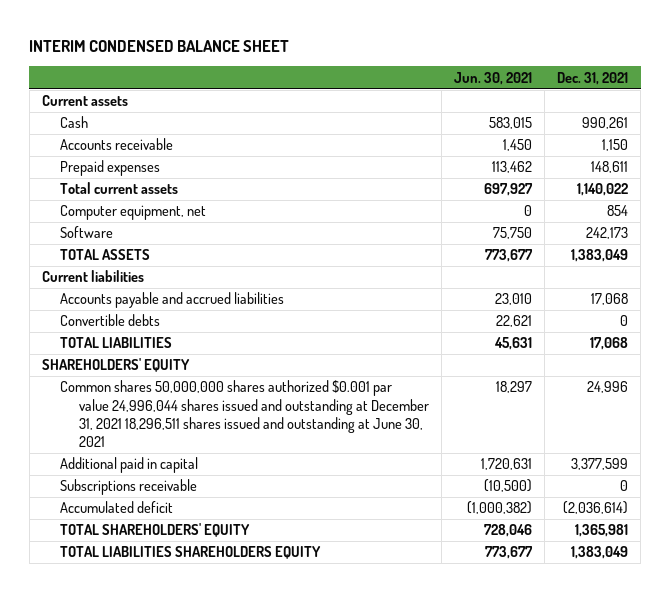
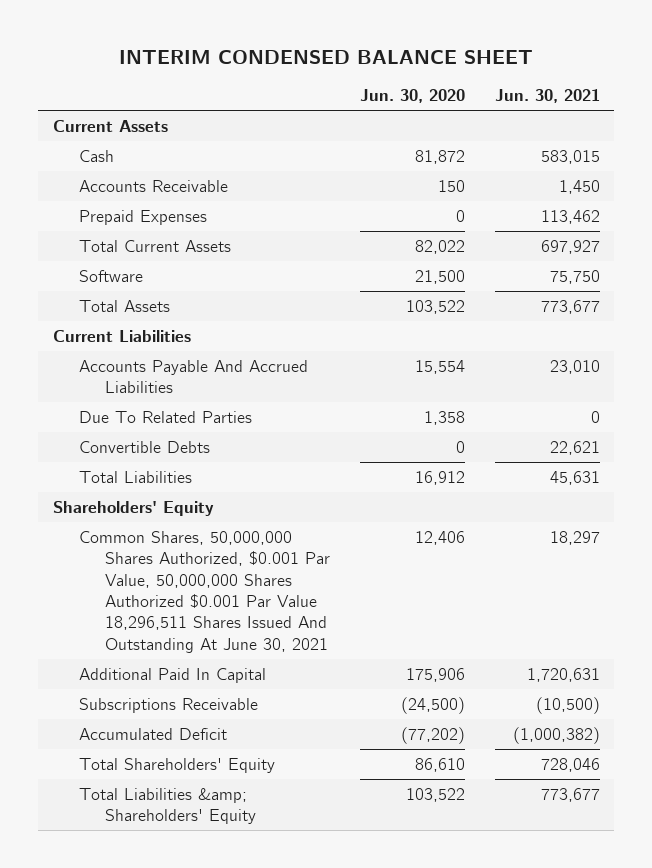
- | Jun. 30, 2021 | Dec. 31, 2021
+ | Jun. 30, 2020 | Jun. 30, 2021
- Current assets
+ Current Assets
- Accounts receivable | 1,450 | 1,150
- Prepaid expenses | 113,462 | 148,611
- Total current assets | 697,927 | 1,140,022
- Computer equipment, net | 0 | 854
+ Accounts Receivable | 150 | 1,450
+ Prepaid Expenses | 0 | 113,462
+ Total Current Assets | 82,022 | 697,927
- TOTAL ASSETS | 773,677 | 1,383,049
- Current liabilities
- Accounts payable and accrued liabilities | 23,010 | 17,068
- Convertible debts | 22,621 | 0
- TOTAL LIABILITIES | 45,631 | 17,068
- SHAREHOLDERS' EQUITY
- Common shares 50,000,000 shares authorized $0.001 par value 24,996,044 shares issued and outstanding at December 31, 2021 18,296,511 shares issued and outstanding at June 30, 2021 | 18,297 | 24,996
- Additional paid in capital | 1,720,631 | 3,377,599
- Subscriptions receivable | (10,500) | 0
- Accumulated deficit | (1,000,382) | (2,036,614)
- TOTAL SHAREHOLDERS' EQUITY | 728,046 | 1,365,981
- TOTAL LIABILITIES SHAREHOLDERS EQUITY | 773,677 | 1,383,049
+ Total Assets | 103,522 | 773,677
+ Current Liabilities
+ Accounts Payable And Accrued Liabilities | 15,554 | 23,010
+ Due To Related Parties | 1,358 | 0
+ Convertible Debts | 0 | 22,621
+ Total Liabilities | 16,912 | 45,631
+ Shareholders' Equity
+ Common Shares, 50,000,000 Shares Authorized, $0.001 Par Value, 50,000,000 Shares Authorized $0.001 Par Value 18,296,511 Shares Issued And Outstanding At June 30, 2021 | 12,406 | 18,297
+ Additional Paid In Capital | 175,906 | 1,720,631
+ Subscriptions Receivable | (24,500) | (10,500)
+ Accumulated Deficit | (77,202) | (1,000,382)
+ Total Shareholders' Equity | 86,610 | 728,046
+ Total Liabilities &amp; Shareholders' Equity | 103,522 | 773,677

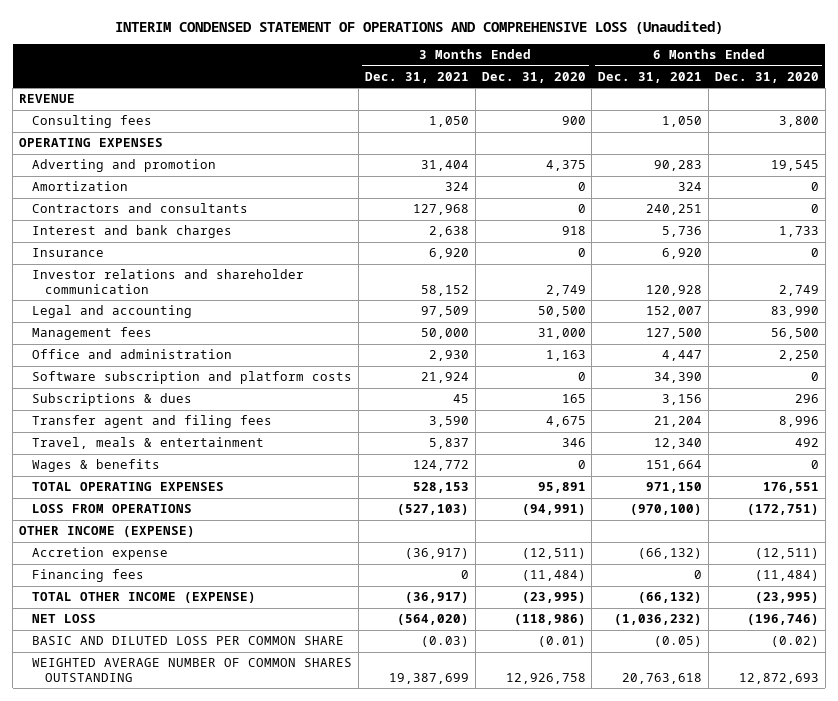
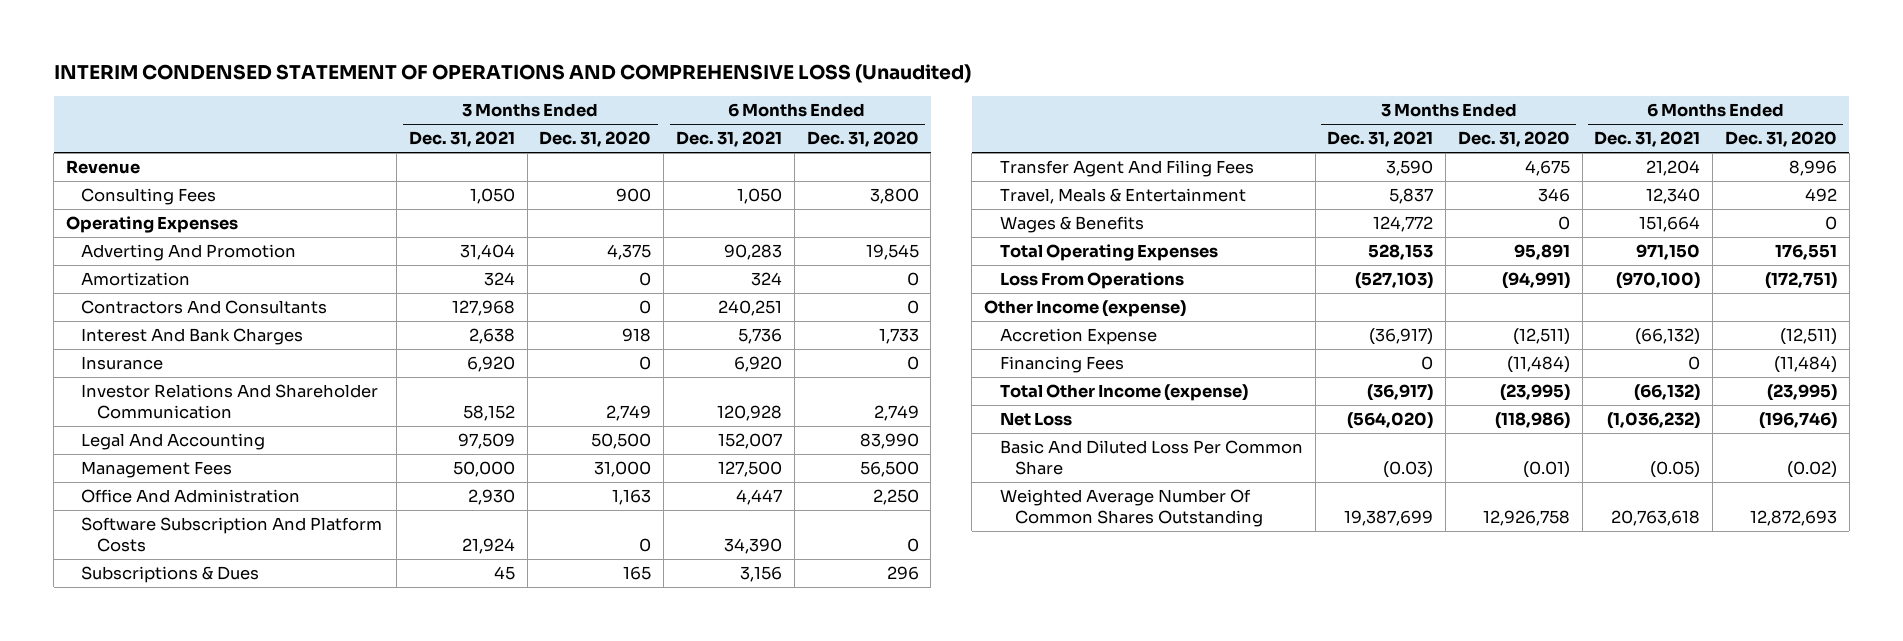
- REVENUE
- Consulting fees | 1,050 | 900 | 1,050 | 3,800
- OPERATING EXPENSES
- Adverting and promotion | 31,404 | 4,375 | 90,283 | 19,545
+ Revenue
+ Consulting Fees | 1,050 | 900 | 1,050 | 3,800
+ Operating Expenses
+ Adverting And Promotion | 31,404 | 4,375 | 90,283 | 19,545
- Contractors and consultants | 127,968 | 0 | 240,251 | 0
- Interest and bank charges | 2,638 | 918 | 5,736 | 1,733
+ Contractors And Consultants | 127,968 | 0 | 240,251 | 0
+ Interest And Bank Charges | 2,638 | 918 | 5,736 | 1,733
- Investor relations and shareholder communication | 58,152 | 2,749 | 120,928 | 2,749
- Legal and accounting | 97,509 | 50,500 | 152,007 | 83,990
- Management fees | 50,000 | 31,000 | 127,500 | 56,500
- Office and administration | 2,930 | 1,163 | 4,447 | 2,250
- Software subscription and platform costs | 21,924 | 0 | 34,390 | 0
- Subscriptions & dues | 45 | 165 | 3,156 | 296
- Transfer agent and filing fees | 3,590 | 4,675 | 21,204 | 8,996
- Travel, meals & entertainment | 5,837 | 346 | 12,340 | 492
- Wages & benefits | 124,772 | 0 | 151,664 | 0
- TOTAL OPERATING EXPENSES | 528,153 | 95,891 | 971,150 | 176,551
- LOSS FROM OPERATIONS | (527,103) | (94,991) | (970,100) | (172,751)
- OTHER INCOME (EXPENSE)
- Accretion expense | (36,917) | (12,511) | (66,132) | (12,511)
- Financing fees | 0 | (11,484) | 0 | (11,484)
- TOTAL OTHER INCOME (EXPENSE) | (36,917) | (23,995) | (66,132) | (23,995)
- NET LOSS | (564,020) | (118,986) | (1,036,232) | (196,746)
- BASIC AND DILUTED LOSS PER COMMON SHARE | (0.03) | (0.01) | (0.05) | (0.02)
- WEIGHTED AVERAGE NUMBER OF COMMON SHARES OUTSTANDING | 19,387,699 | 12,926,758 | 20,763,618 | 12,872,693
+ Investor Relations And Shareholder Communication | 58,152 | 2,749 | 120,928 | 2,749
+ Legal And Accounting | 97,509 | 50,500 | 152,007 | 83,990
+ Management Fees | 50,000 | 31,000 | 127,500 | 56,500
+ Office And Administration | 2,930 | 1,163 | 4,447 | 2,250
+ Software Subscription And Platform Costs | 21,924 | 0 | 34,390 | 0
+ Subscriptions & Dues | 45 | 165 | 3,156 | 296
+ Transfer Agent And Filing Fees | 3,590 | 4,675 | 21,204 | 8,996
+ Travel, Meals & Entertainment | 5,837 | 346 | 12,340 | 492
+ Wages & Benefits | 124,772 | 0 | 151,664 | 0
+ Total Operating Expenses | 528,153 | 95,891 | 971,150 | 176,551
+ Loss From Operations | (527,103) | (94,991) | (970,100) | (172,751)
+ Other Income (expense)
+ Accretion Expense | (36,917) | (12,511) | (66,132) | (12,511)
+ Financing Fees | 0 | (11,484) | 0 | (11,484)
+ Total Other Income (expense) | (36,917) | (23,995) | (66,132) | (23,995)
+ Net Loss | (564,020) | (118,986) | (1,036,232) | (196,746)
+ Basic And Diluted Loss Per Common Share | (0.03) | (0.01) | (0.05) | (0.02)
+ Weighted Average Number Of Common Shares Outstanding | 19,387,699 | 12,926,758 | 20,763,618 | 12,872,693

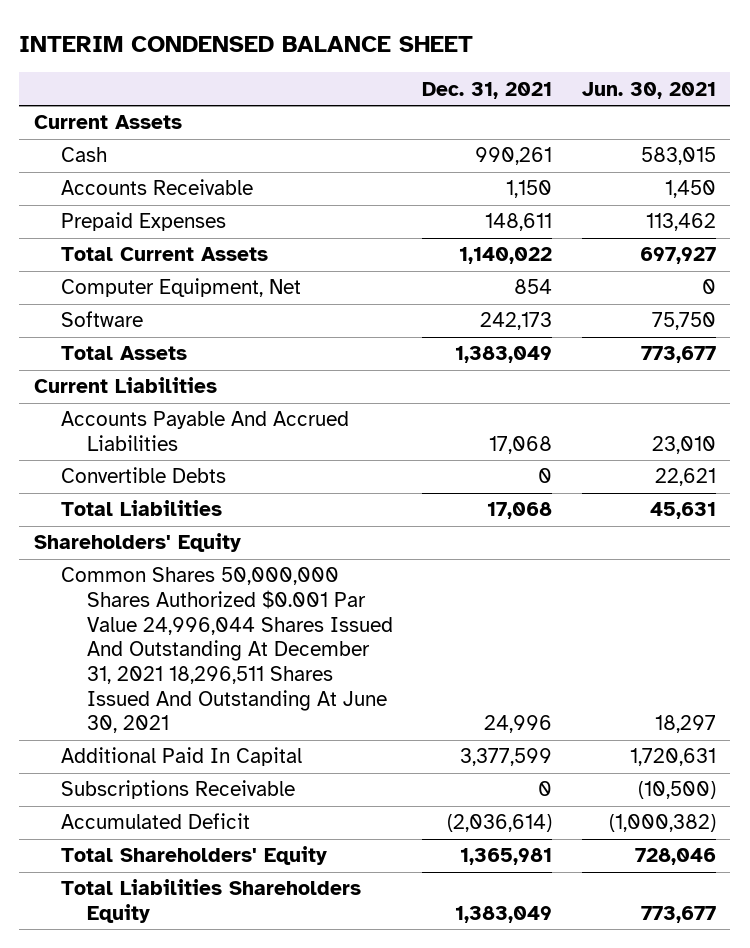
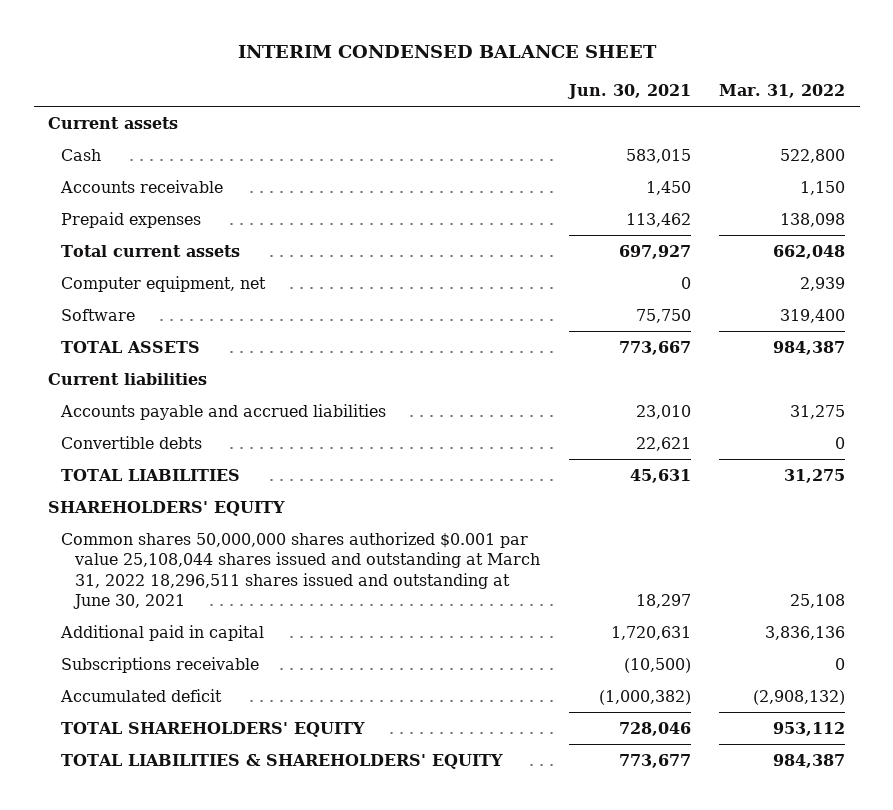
- | Dec. 31, 2021 | Jun. 30, 2021
+ | Jun. 30, 2021 | Mar. 31, 2022
- Current Assets
+ Current assets
- Accounts Receivable | 1,150 | 1,450
- Prepaid Expenses | 148,611 | 113,462
- Total Current Assets | 1,140,022 | 697,927
- Computer Equipment, Net | 854 | 0
+ Accounts receivable | 1,450 | 1,150
+ Prepaid expenses | 113,462 | 138,098
+ Total current assets | 697,927 | 662,048
+ Computer equipment, net | 0 | 2,939
- Total Assets | 1,383,049 | 773,677
- Current Liabilities
- Accounts Payable And Accrued Liabilities | 17,068 | 23,010
- Convertible Debts | 0 | 22,621
- Total Liabilities | 17,068 | 45,631
- Shareholders' Equity
- Common Shares 50,000,000 Shares Authorized $0.001 Par Value 24,996,044 Shares Issued And Outstanding At December 31, 2021 18,296,511 Shares Issued And Outstanding At June 30, 2021 | 24,996 | 18,297
- Additional Paid In Capital | 3,377,599 | 1,720,631
- Subscriptions Receivable | 0 | (10,500)
- Accumulated Deficit | (2,036,614) | (1,000,382)
- Total Shareholders' Equity | 1,365,981 | 728,046
- Total Liabilities Shareholders Equity | 1,383,049 | 773,677
+ TOTAL ASSETS | 773,667 | 984,387
+ Current liabilities
+ Accounts payable and accrued liabilities | 23,010 | 31,275
+ Convertible debts | 22,621 | 0
+ TOTAL LIABILITIES | 45,631 | 31,275
+ SHAREHOLDERS' EQUITY
+ Common shares 50,000,000 shares authorized $0.001 par value 25,108,044 shares issued and outstanding at March 31, 2022 18,296,511 shares issued and outstanding at June 30, 2021 | 18,297 | 25,108
+ Additional paid in capital | 1,720,631 | 3,836,136
+ Subscriptions receivable | (10,500) | 0
+ Accumulated deficit | (1,000,382) | (2,908,132)
+ TOTAL SHAREHOLDERS' EQUITY | 728,046 | 953,112
+ TOTAL LIABILITIES & SHAREHOLDERS' EQUITY | 773,677 | 984,387

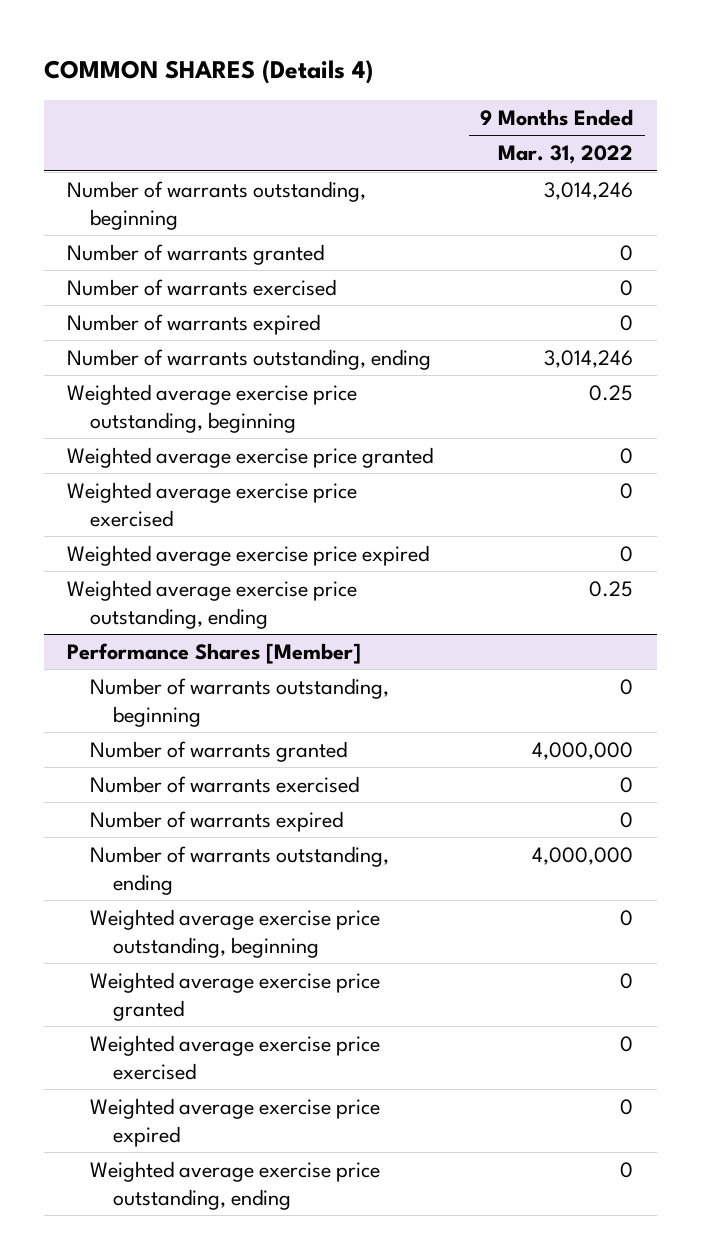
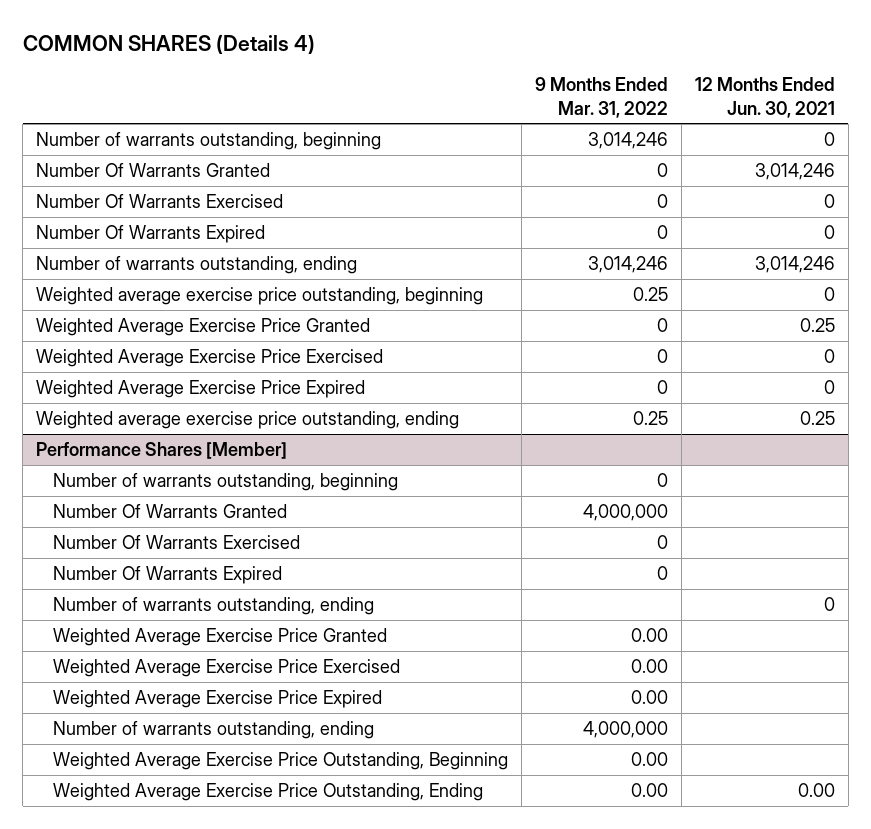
- | 9 Months Ended Mar. 31, 2022
+ | 9 Months Ended Mar. 31, 2022 | 12 Months Ended Jun. 30, 2021
- Number of warrants granted | 0
- Number of warrants exercised | 0
- Number of warrants expired | 0
+ Number Of Warrants Granted | 0 | 3,014,246
+ Number Of Warrants Exercised | 0 | 0
+ Number Of Warrants Expired | 0 | 0
- Weighted average exercise price granted | 0
- Weighted average exercise price exercised | 0
- Weighted average exercise price expired | 0
+ Weighted Average Exercise Price Granted | 0 | 0.25
+ Weighted Average Exercise Price Exercised | 0 | 0
+ Weighted Average Exercise Price Expired | 0 | 0
@ Performance Shares [Member]
- Number of warrants granted | 4,000,000
- Number of warrants exercised | 0
- Number of warrants expired | 0
+ Number Of Warrants Granted | 4,000,000 |
+ Number Of Warrants Exercised | 0 |
+ Number Of Warrants Expired | 0 |
+ Number of warrants outstanding, ending | | 0
+ Weighted Average Exercise Price Granted | 0.00 |
+ Weighted Average Exercise Price Exercised | 0.00 |
+ Weighted Average Exercise Price Expired | 0.00 |
- Weighted average exercise price outstanding, beginning | 0
- Weighted average exercise price granted | 0
- Weighted average exercise price exercised | 0
- Weighted average exercise price expired | 0
- Weighted average exercise price outstanding, ending | 0
+ Weighted Average Exercise Price Outstanding, Beginning | 0.00 |
+ Weighted Average Exercise Price Outstanding, Ending | 0.00 | 0.00

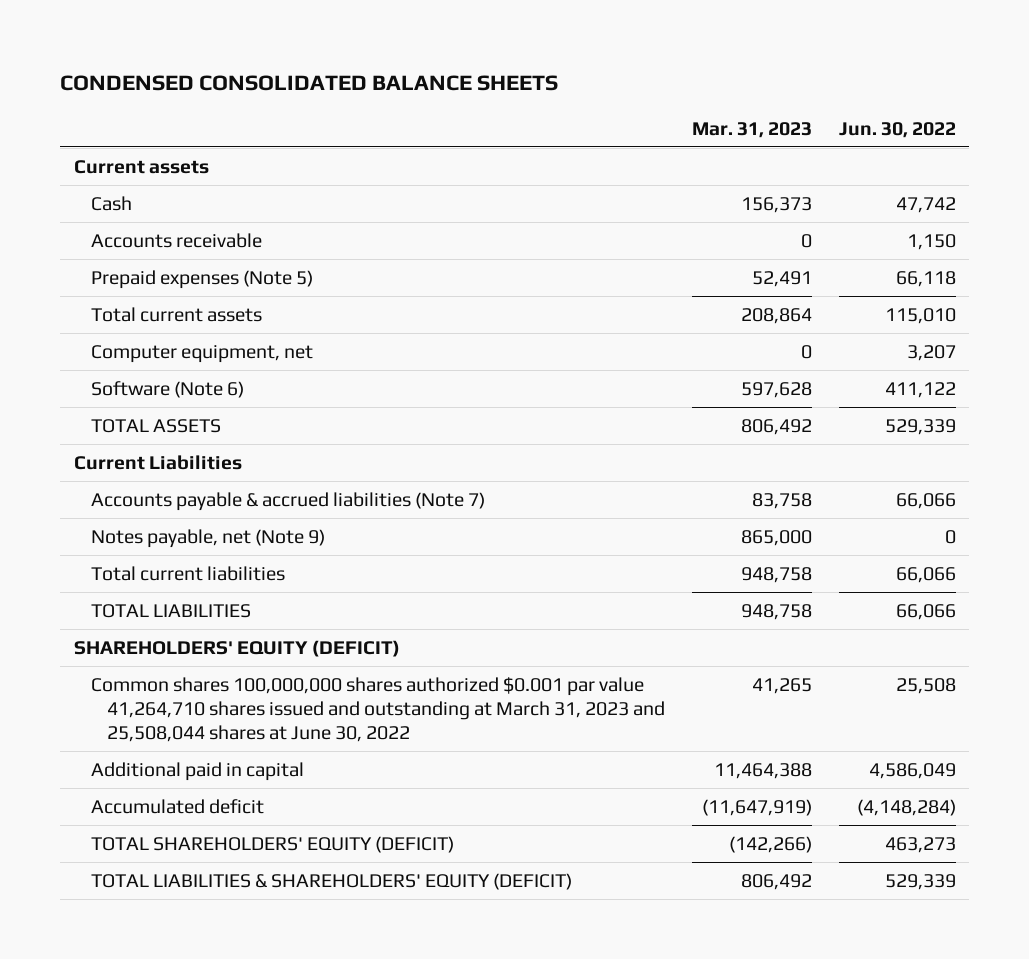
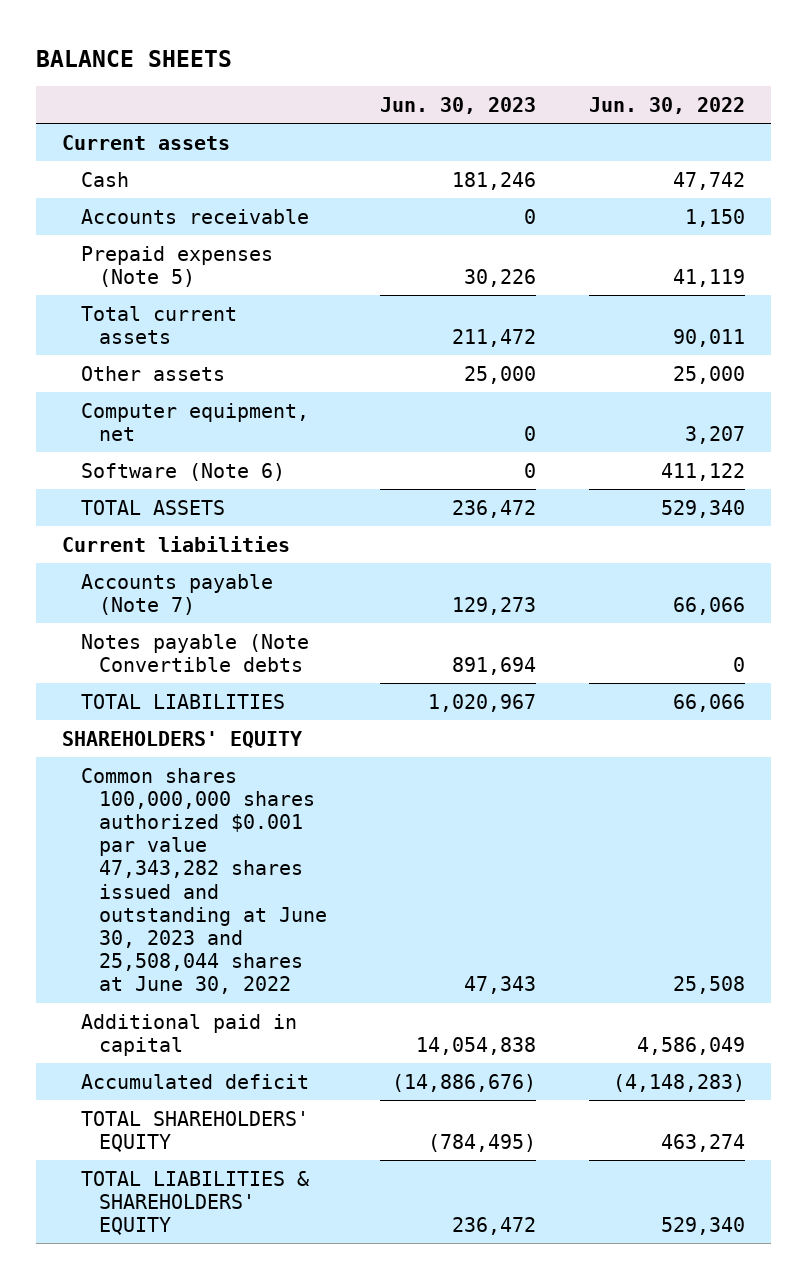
- CONDENSED CONSOLIDATED BALANCE SHEETS
+ BALANCE SHEETS
- | Mar. 31, 2023 | Jun. 30, 2022
+ | Jun. 30, 2023 | Jun. 30, 2022
- Prepaid expenses (Note 5) | 52,491 | 66,118
- Total current assets | 208,864 | 115,010
+ Prepaid expenses (Note 5) | 30,226 | 41,119
+ Total current assets | 211,472 | 90,011
+ Other assets | 25,000 | 25,000
- TOTAL ASSETS | 806,492 | 529,339
- Current Liabilities
- Accounts payable & accrued liabilities (Note 7) | 83,758 | 66,066
- Notes payable, net (Note 9) | 865,000 | 0
- Total current liabilities | 948,758 | 66,066
+ TOTAL ASSETS | 236,472 | 529,340
+ Current liabilities
+ Accounts payable (Note 7) | 129,273 | 66,066
+ Notes payable (Note Convertible debts | 891,694 | 0
- SHAREHOLDERS' EQUITY (DEFICIT)
- Common shares 100,000,000 shares authorized $0.001 par value 41,264,710 shares issued and outstanding at March 31, 2023 and 25,508,044 shares at June 30, 2022 | 41,265 | 25,508
+ SHAREHOLDERS' EQUITY
+ Common shares 100,000,000 shares authorized $0.001 par value 47,343,282 shares issued and outstanding at June 30, 2023 and 25,508,044 shares at June 30, 2022 | 47,343 | 25,508
- Accumulated deficit | (11,647,919) | (4,148,284)
- TOTAL SHAREHOLDERS' EQUITY (DEFICIT) | (142,266) | 463,273
- TOTAL LIABILITIES & SHAREHOLDERS' EQUITY (DEFICIT) | 806,492 | 529,339
+ Accumulated deficit | (14,886,676) | (4,148,283)
+ TOTAL SHAREHOLDERS' EQUITY | (784,495) | 463,274
+ TOTAL LIABILITIES & SHAREHOLDERS' EQUITY | 236,472 | 529,340

